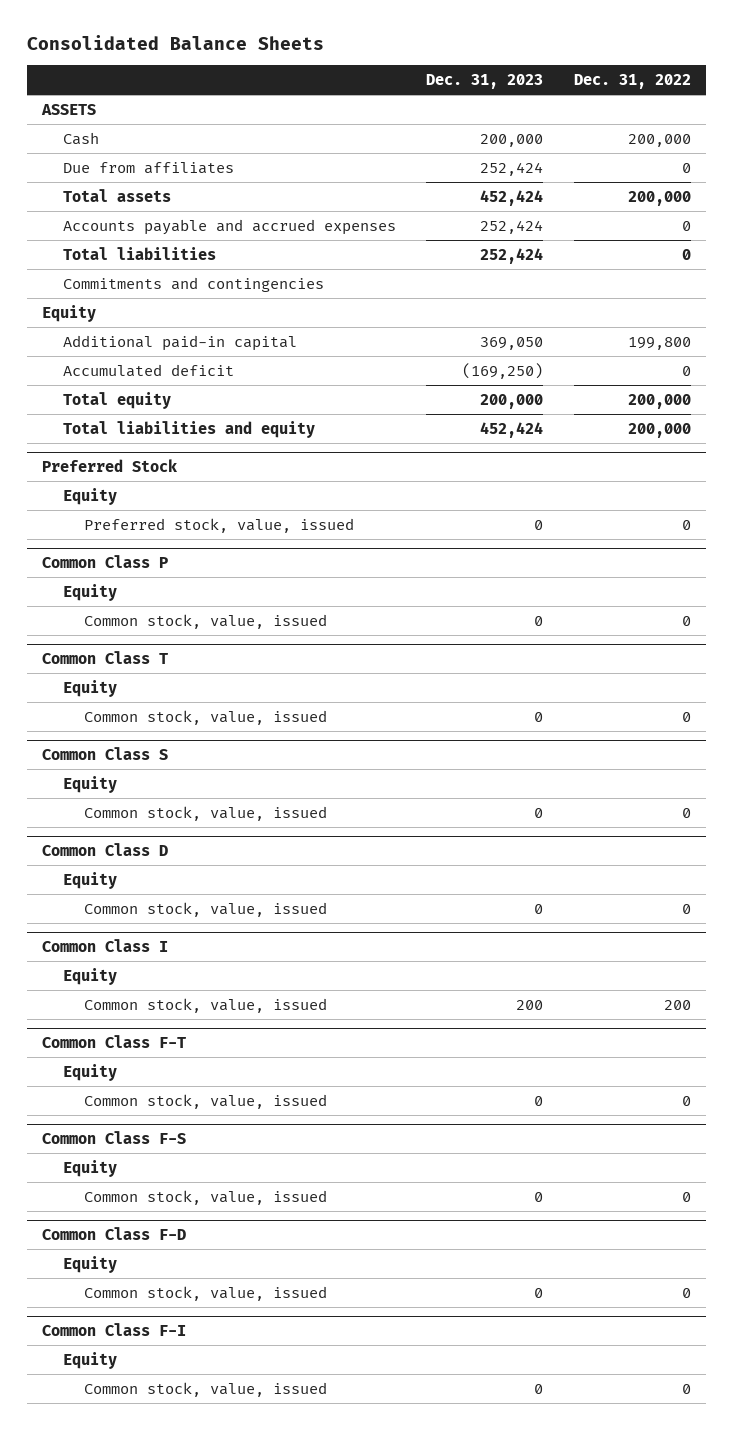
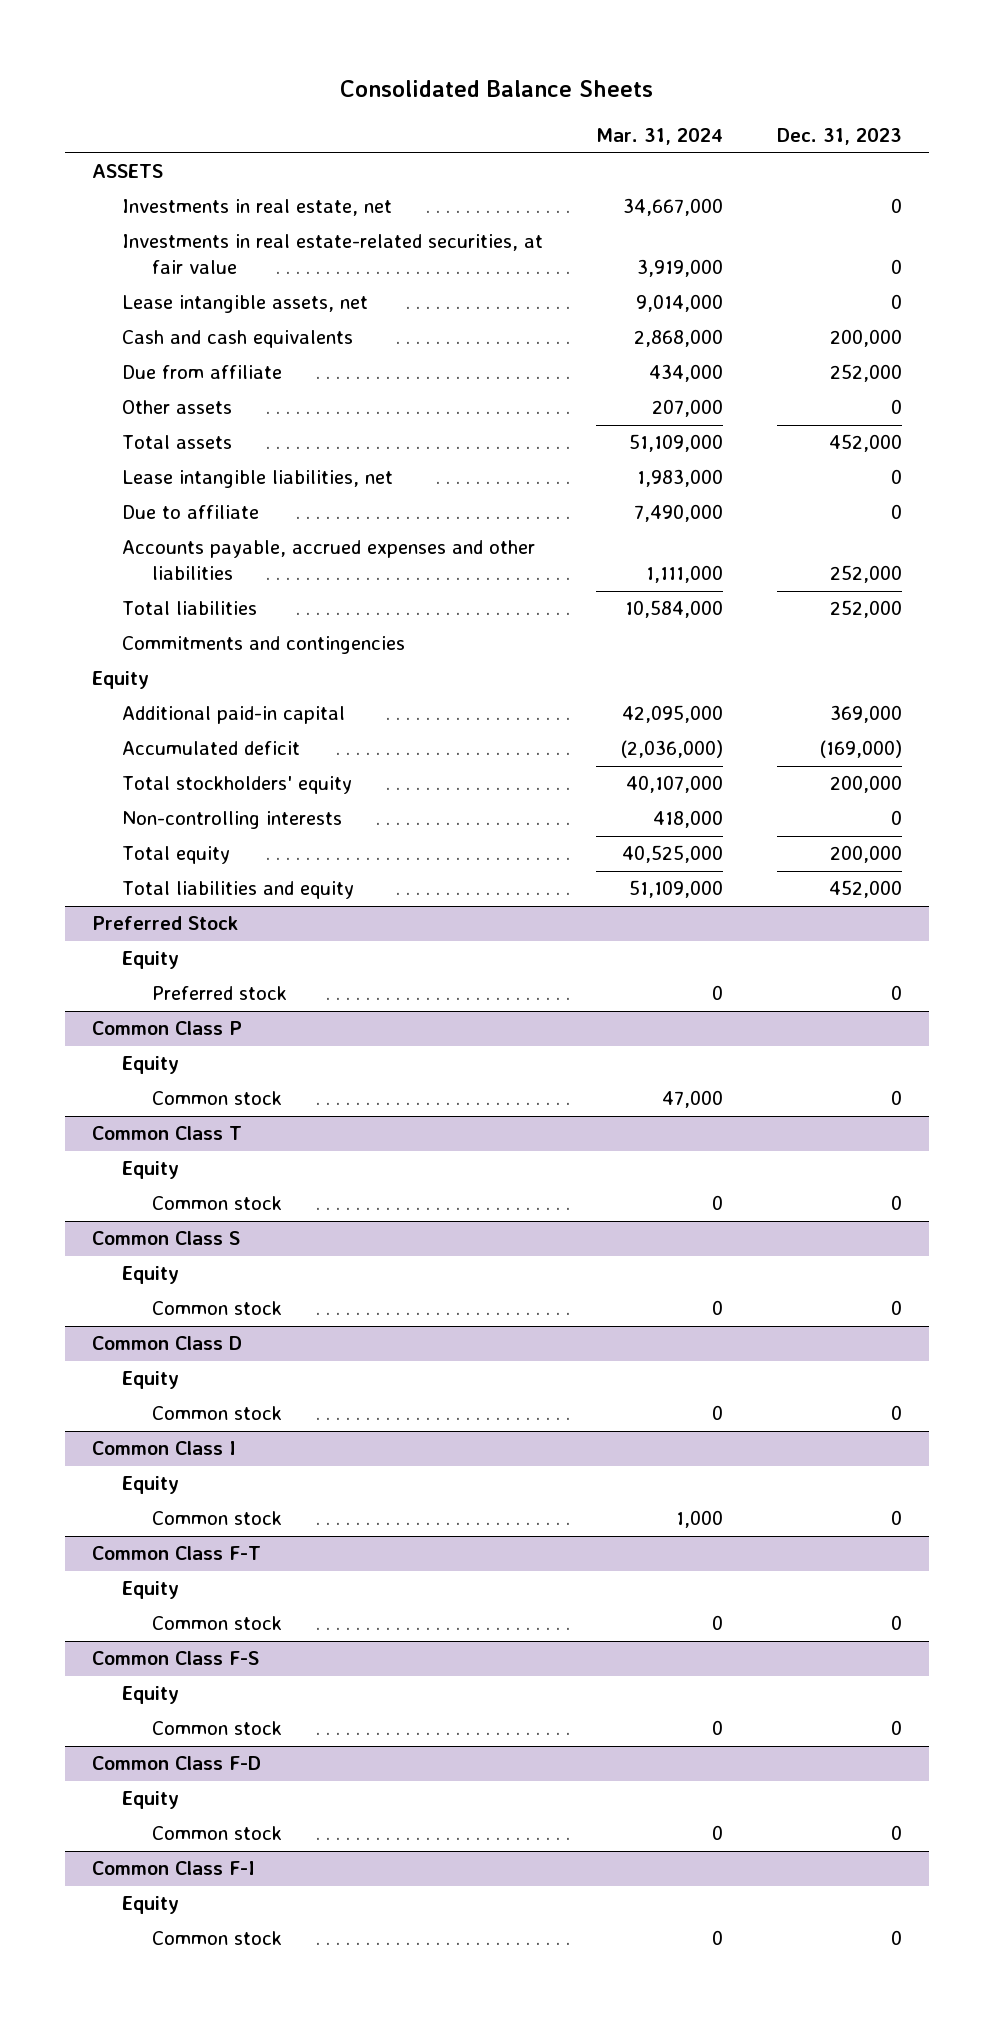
- | Dec. 31, 2023 | Dec. 31, 2022
+ | Mar. 31, 2024 | Dec. 31, 2023
- Cash | 200,000 | 200,000
- Due from affiliates | 252,424 | 0
- Total assets | 452,424 | 200,000
- Accounts payable and accrued expenses | 252,424 | 0
- Total liabilities | 252,424 | 0
+ Investments in real estate, net | 34,667,000 | 0
+ Investments in real estate-related securities, at fair value | 3,919,000 | 0
+ Lease intangible assets, net | 9,014,000 | 0
+ Cash and cash equivalents | 2,868,000 | 200,000
+ Due from affiliate | 434,000 | 252,000
+ Other assets | 207,000 | 0
+ Total assets | 51,109,000 | 452,000
+ Lease intangible liabilities, net | 1,983,000 | 0
+ Due to affiliate | 7,490,000 | 0
+ Accounts payable, accrued expenses and other liabilities | 1,111,000 | 252,000
+ Total liabilities | 10,584,000 | 252,000
- Additional paid-in capital | 369,050 | 199,800
- Accumulated deficit | (169,250) | 0
+ Additional paid-in capital | 42,095,000 | 369,000
+ Accumulated deficit | (2,036,000) | (169,000)
+ Total stockholders' equity | 40,107,000 | 200,000
+ Non-controlling interests | 418,000 | 0
- Total liabilities and equity | 452,424 | 200,000
+ Total liabilities and equity | 51,109,000 | 452,000
@ Preferred Stock
- Preferred stock, value, issued | 0 | 0
+ Preferred stock | 0 | 0
@ Common Class P
- Common stock, value, issued | 0 | 0
+ Common stock | 47,000 | 0
@ Common Class T
- Common stock, value, issued | 0 | 0
+ Common stock | 0 | 0
@ Common Class S
- Common stock, value, issued | 0 | 0
+ Common stock | 0 | 0
@ Common Class D
- Common stock, value, issued | 0 | 0
+ Common stock | 0 | 0
@ Common Class I
- Common stock, value, issued | 200 | 200
+ Common stock | 1,000 | 0
@ Common Class F-T
- Common stock, value, issued | 0 | 0
+ Common stock | 0 | 0
@ Common Class F-S
- Common stock, value, issued | 0 | 0
+ Common stock | 0 | 0
@ Common Class F-D
- Common stock, value, issued | 0 | 0
+ Common stock | 0 | 0
@ Common Class F-I
- Common stock, value, issued | 0 | 0
+ Common stock | 0 | 0

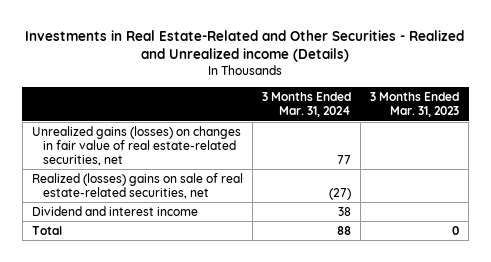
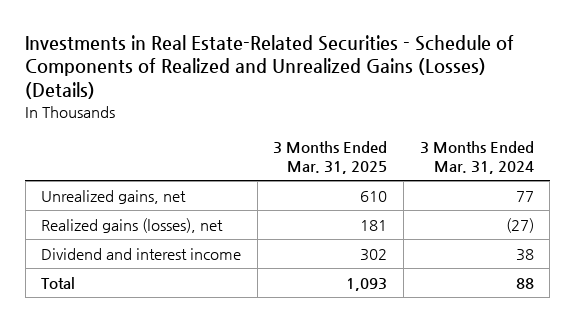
- Investments in Real Estate-Related and Other Securities - Realized and Unrealized income (Details)
+ Investments in Real Estate-Related Securities - Schedule of Components of Realized and Unrealized Gains (Losses) (Details)
- | 3 Months Ended Mar. 31, 2024 | 3 Months Ended Mar. 31, 2023
+ | 3 Months Ended Mar. 31, 2025 | 3 Months Ended Mar. 31, 2024
- Unrealized gains (losses) on changes in fair value of real estate-related securities, net | 77 |
- Realized (losses) gains on sale of real estate-related securities, net | (27) |
+ Unrealized gains, net | 610 | 77
+ Realized gains (losses), net | 181 | (27)

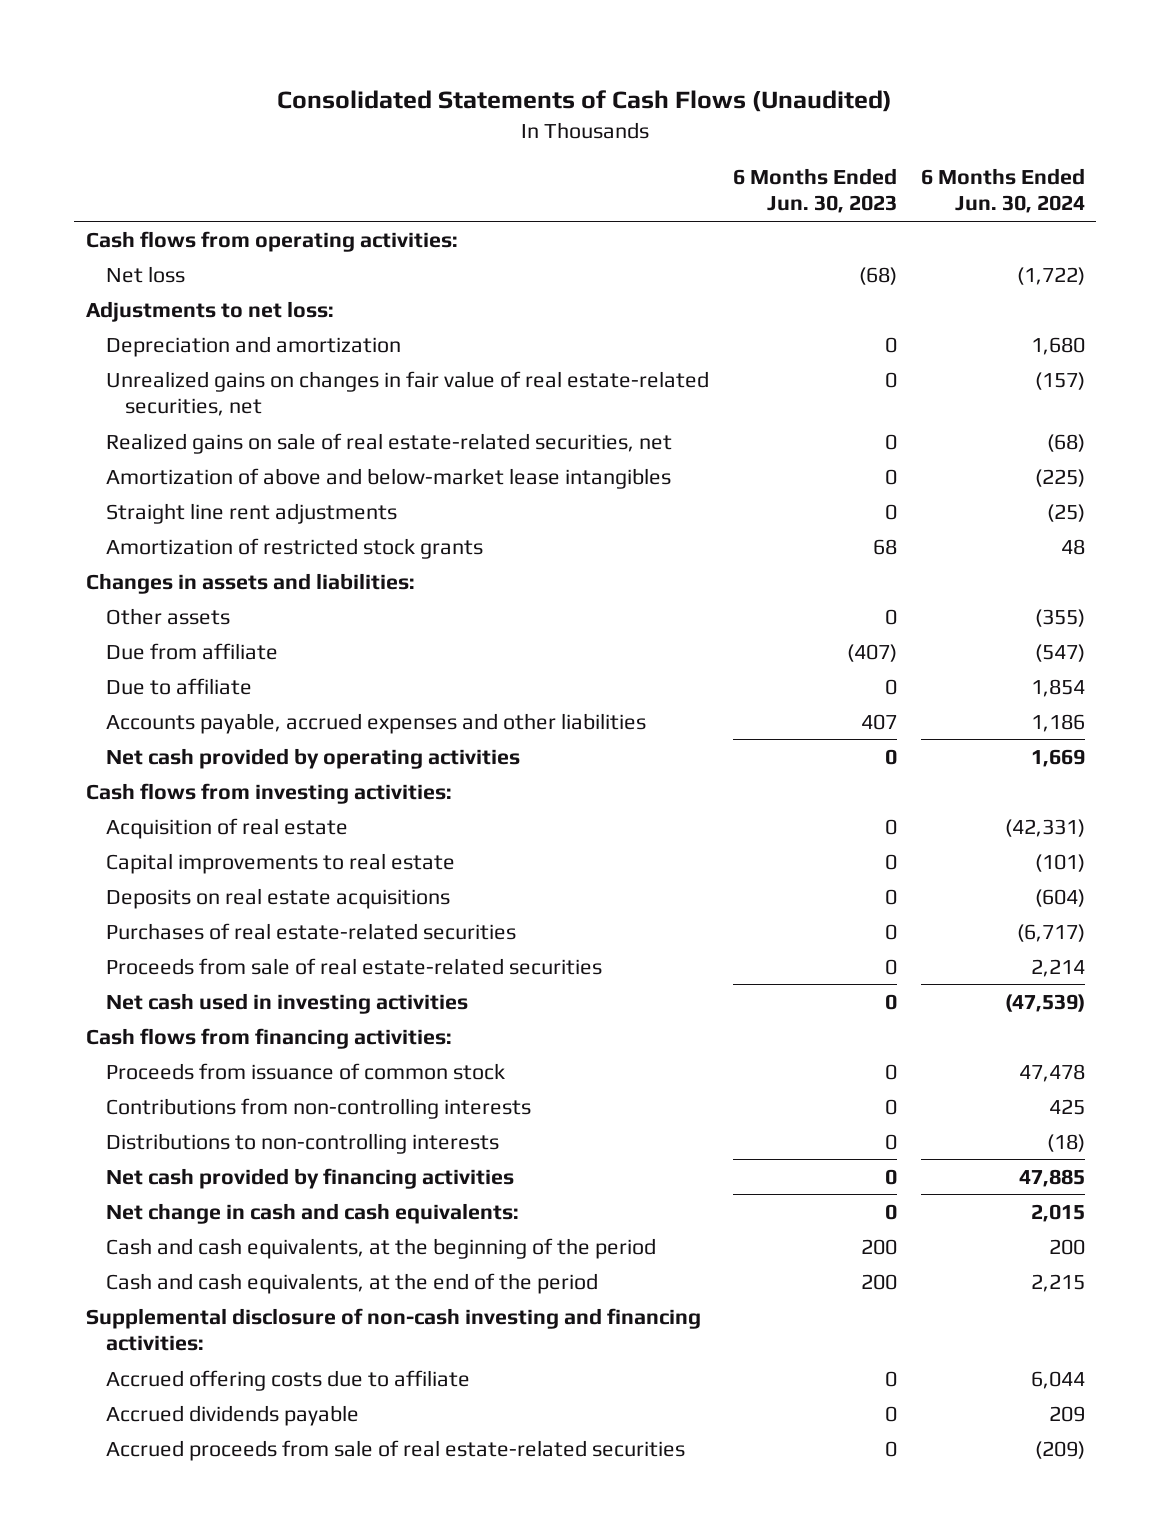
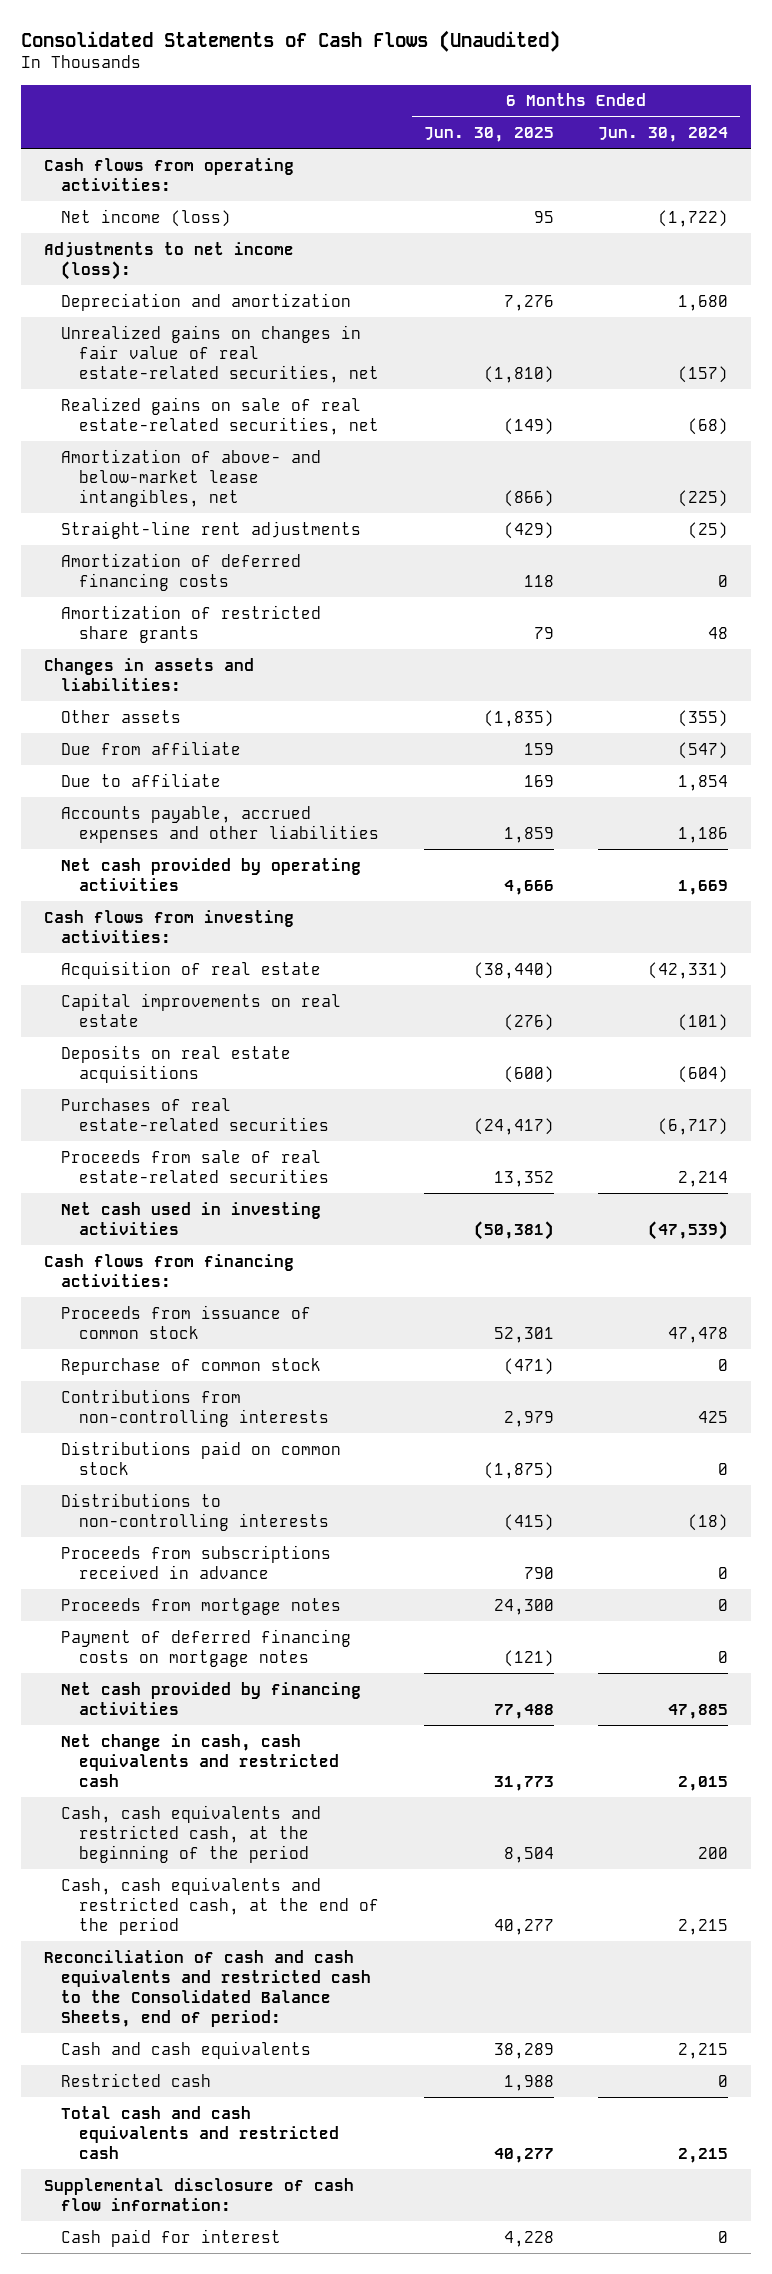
- | 6 Months Ended Jun. 30, 2023 | 6 Months Ended Jun. 30, 2024
+ | 6 Months Ended Jun. 30, 2025 | 6 Months Ended Jun. 30, 2024
- Net loss | (68) | (1,722)
- Adjustments to net loss:
+ Net income (loss) | 95 | (1,722)
+ Adjustments to net income (loss):
- Amortization of above and below-market lease intangibles | 0 | (225)
- Straight line rent adjustments | 0 | (25)
- Amortization of restricted stock grants | 68 | 48
+ Amortization of above- and below-market lease intangibles, net | (866) | (225)
+ Straight-line rent adjustments | (429) | (25)
+ Amortization of deferred financing costs | 118 | 0
+ Amortization of restricted share grants | 79 | 48
- Capital improvements to real estate | 0 | (101)
+ Capital improvements on real estate | (276) | (101)
+ Repurchase of common stock | (471) | 0
+ Distributions paid on common stock | (1,875) | 0
+ Proceeds from subscriptions received in advance | 790 | 0
+ Proceeds from mortgage notes | 24,300 | 0
+ Payment of deferred financing costs on mortgage notes | (121) | 0
- Net change in cash and cash equivalents: | 0 | 2,015
- Cash and cash equivalents, at the beginning of the period | 200 | 200
- Cash and cash equivalents, at the end of the period | 200 | 2,215
- Supplemental disclosure of non-cash investing and financing activities:
- Accrued offering costs due to affiliate | 0 | 6,044
- Accrued dividends payable | 0 | 209
- Accrued proceeds from sale of real estate-related securities | 0 | (209)
+ Net change in cash, cash equivalents and restricted cash | 31,773 | 2,015
+ Cash, cash equivalents and restricted cash, at the beginning of the period | 8,504 | 200
+ Cash, cash equivalents and restricted cash, at the end of the period | 40,277 | 2,215
+ Reconciliation of cash and cash equivalents and restricted cash to the Consolidated Balance Sheets, end of period:
+ Cash and cash equivalents | 38,289 | 2,215
+ Restricted cash | 1,988 | 0
+ Total cash and cash equivalents and restricted cash | 40,277 | 2,215
+ Supplemental disclosure of cash flow information:
+ Cash paid for interest | 4,228 | 0

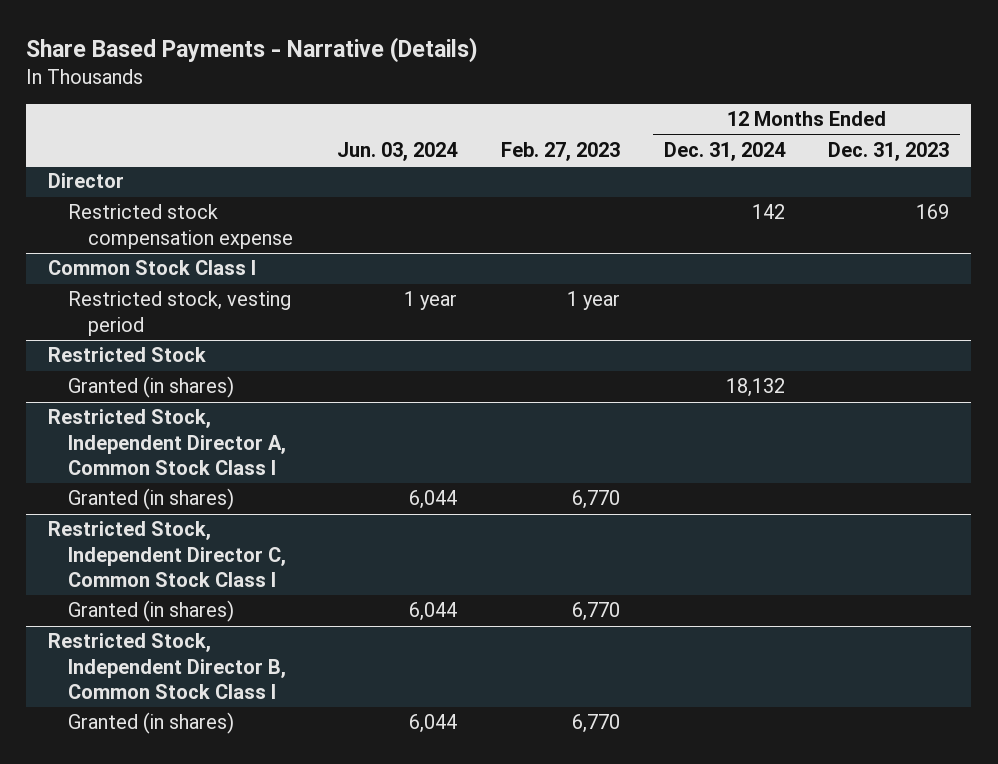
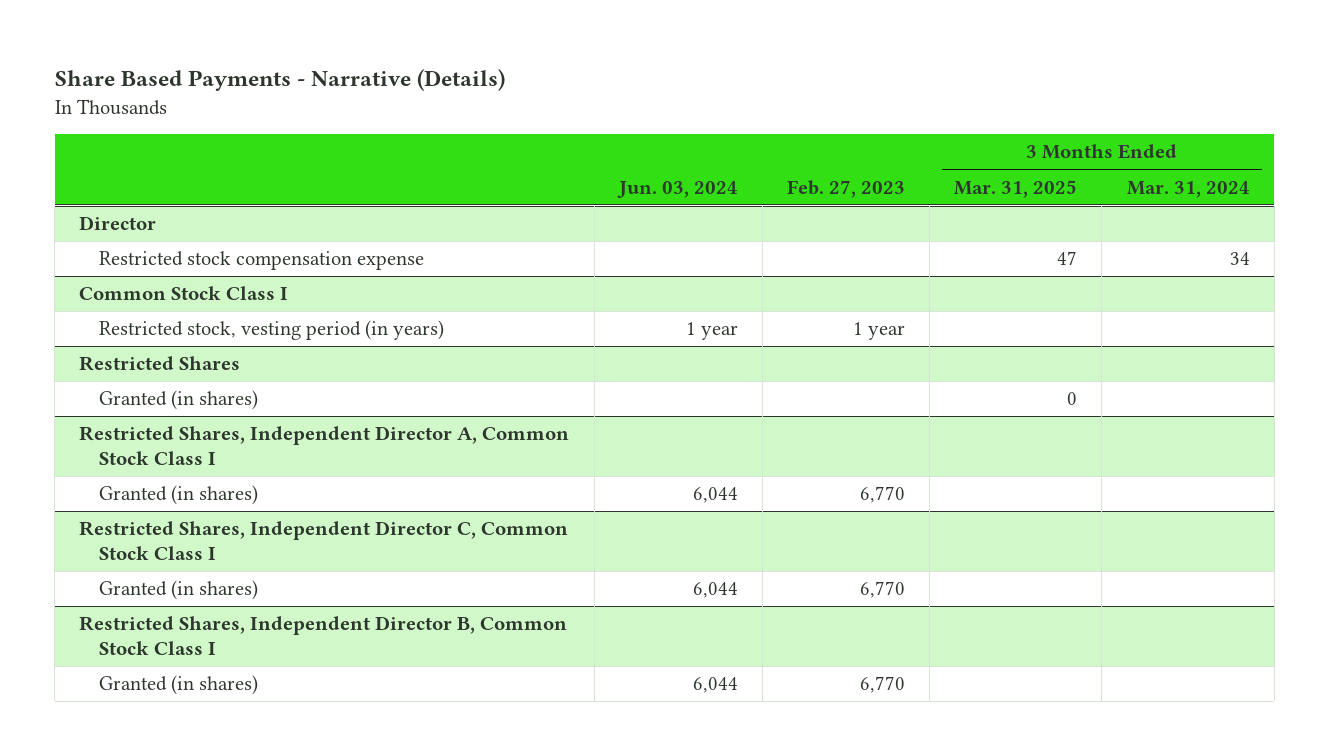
- | Jun. 03, 2024 | Feb. 27, 2023 | 12 Months Ended Dec. 31, 2024 | 12 Months Ended Dec. 31, 2023
+ | Jun. 03, 2024 | Feb. 27, 2023 | 3 Months Ended Mar. 31, 2025 | 3 Months Ended Mar. 31, 2024
@ Common Stock Class I
- Restricted stock, vesting period | 1 year | 1 year | |
- Restricted Stock
@ Common Stock Class I
+ Restricted stock, vesting period (in years) | 1 year | 1 year | |
+ Restricted Shares
- Restricted Stock, Independent Director A, Common Stock Class I
+ Restricted Shares, Independent Director A, Common Stock Class I
- Restricted Stock, Independent Director C, Common Stock Class I
+ Restricted Shares, Independent Director C, Common Stock Class I
- Restricted Stock, Independent Director B, Common Stock Class I
+ Restricted Shares, Independent Director B, Common Stock Class I

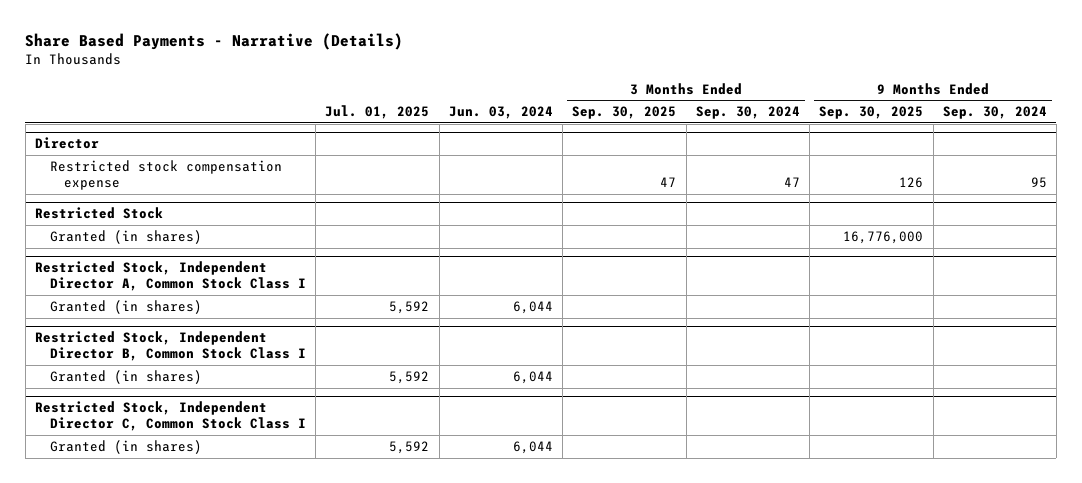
- | Jun. 03, 2024 | Feb. 27, 2023 | 3 Months Ended Mar. 31, 2025 | 3 Months Ended Mar. 31, 2024
+ | Jul. 01, 2025 | Jun. 03, 2024 | 3 Months Ended Sep. 30, 2025 | 3 Months Ended Sep. 30, 2024 | 9 Months Ended Sep. 30, 2025 | 9 Months Ended Sep. 30, 2024
- Common Stock Class I
- Restricted stock, vesting period (in years) | 1 year | 1 year | |
- Restricted Shares
+ Restricted Stock
- Restricted Shares, Independent Director A, Common Stock Class I
+ Restricted Stock, Independent Director A, Common Stock Class I
- Restricted Shares, Independent Director C, Common Stock Class I
+ Restricted Stock, Independent Director B, Common Stock Class I
- Restricted Shares, Independent Director B, Common Stock Class I
+ Restricted Stock, Independent Director C, Common Stock Class I

